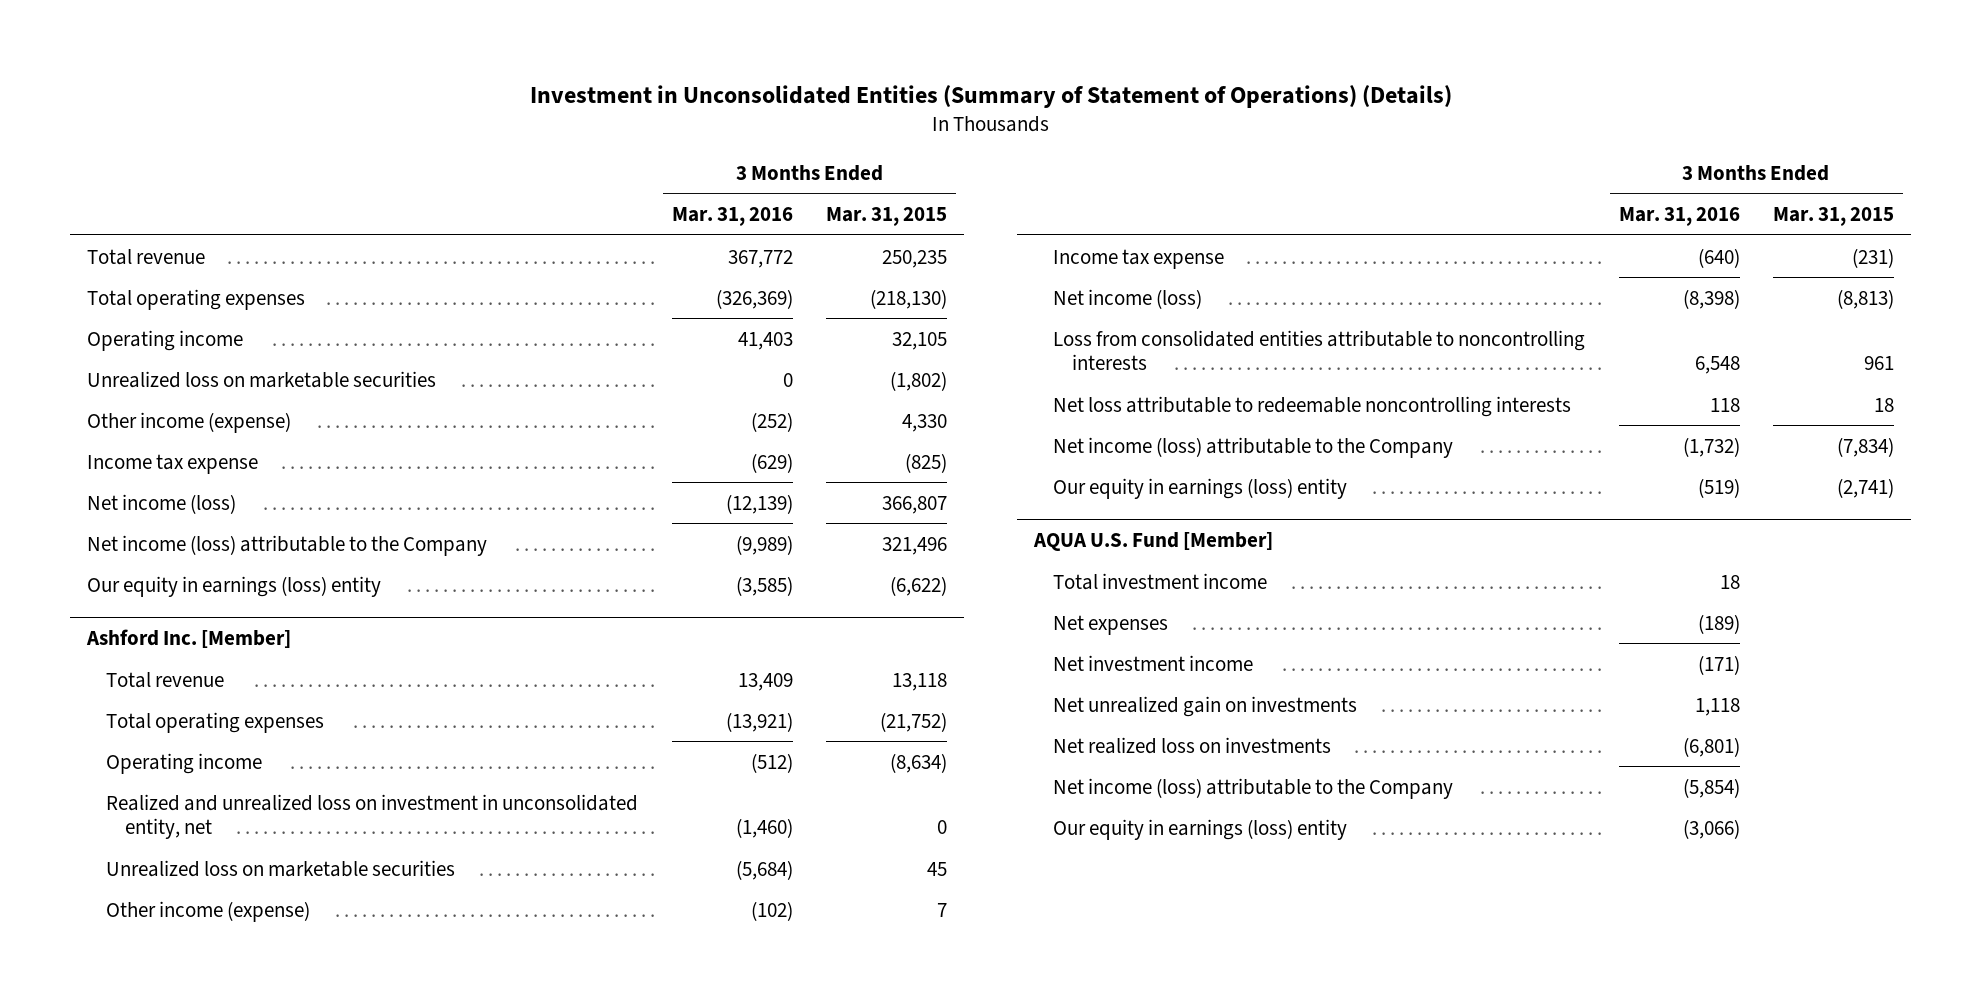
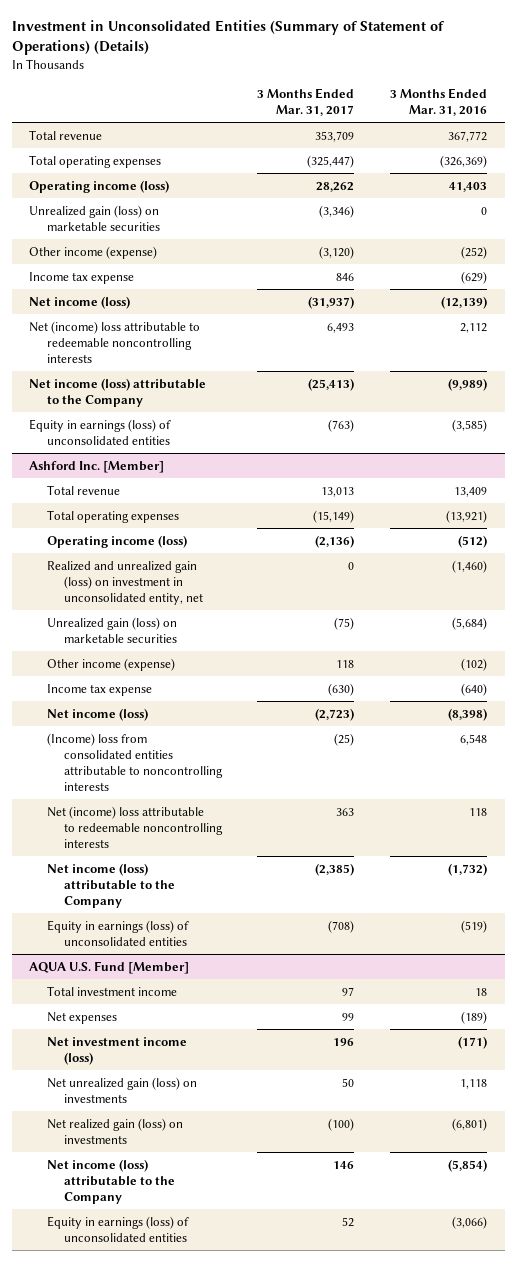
- | 3 Months Ended Mar. 31, 2016 | 3 Months Ended Mar. 31, 2015
+ | 3 Months Ended Mar. 31, 2017 | 3 Months Ended Mar. 31, 2016
- Operating income | 41,403 | 32,105
- Unrealized loss on marketable securities | 0 | (1,802)
+ Operating income (loss) | 28,262 | 41,403
+ Unrealized gain (loss) on marketable securities | (3,346) | 0
+ Net (income) loss attributable to redeemable noncontrolling interests | 6,493 | 2,112
- Our equity in earnings (loss) entity | (3,585) | (6,622)
+ Equity in earnings (loss) of unconsolidated entities | (763) | (3,585)
@ Ashford Inc. [Member]
- Operating income | (512) | (8,634)
- Realized and unrealized loss on investment in unconsolidated entity, net | (1,460) | 0
- Unrealized loss on marketable securities | (5,684) | 45
+ Operating income (loss) | (2,136) | (512)
+ Realized and unrealized gain (loss) on investment in unconsolidated entity, net | 0 | (1,460)
+ Unrealized gain (loss) on marketable securities | (75) | (5,684)
- Loss from consolidated entities attributable to noncontrolling interests | 6,548 | 961
- Net loss attributable to redeemable noncontrolling interests | 118 | 18
+ (Income) loss from consolidated entities attributable to noncontrolling interests | (25) | 6,548
+ Net (income) loss attributable to redeemable noncontrolling interests | 363 | 118
- Our equity in earnings (loss) entity | (519) | (2,741)
+ Equity in earnings (loss) of unconsolidated entities | (708) | (519)
@ AQUA U.S. Fund [Member]
- Net investment income | (171) |
- Net unrealized gain on investments | 1,118 |
- Net realized loss on investments | (6,801) |
+ Net investment income (loss) | 196 | (171)
+ Net unrealized gain (loss) on investments | 50 | 1,118
+ Net realized gain (loss) on investments | (100) | (6,801)
- Our equity in earnings (loss) entity | (3,066) |
+ Equity in earnings (loss) of unconsolidated entities | 52 | (3,066)

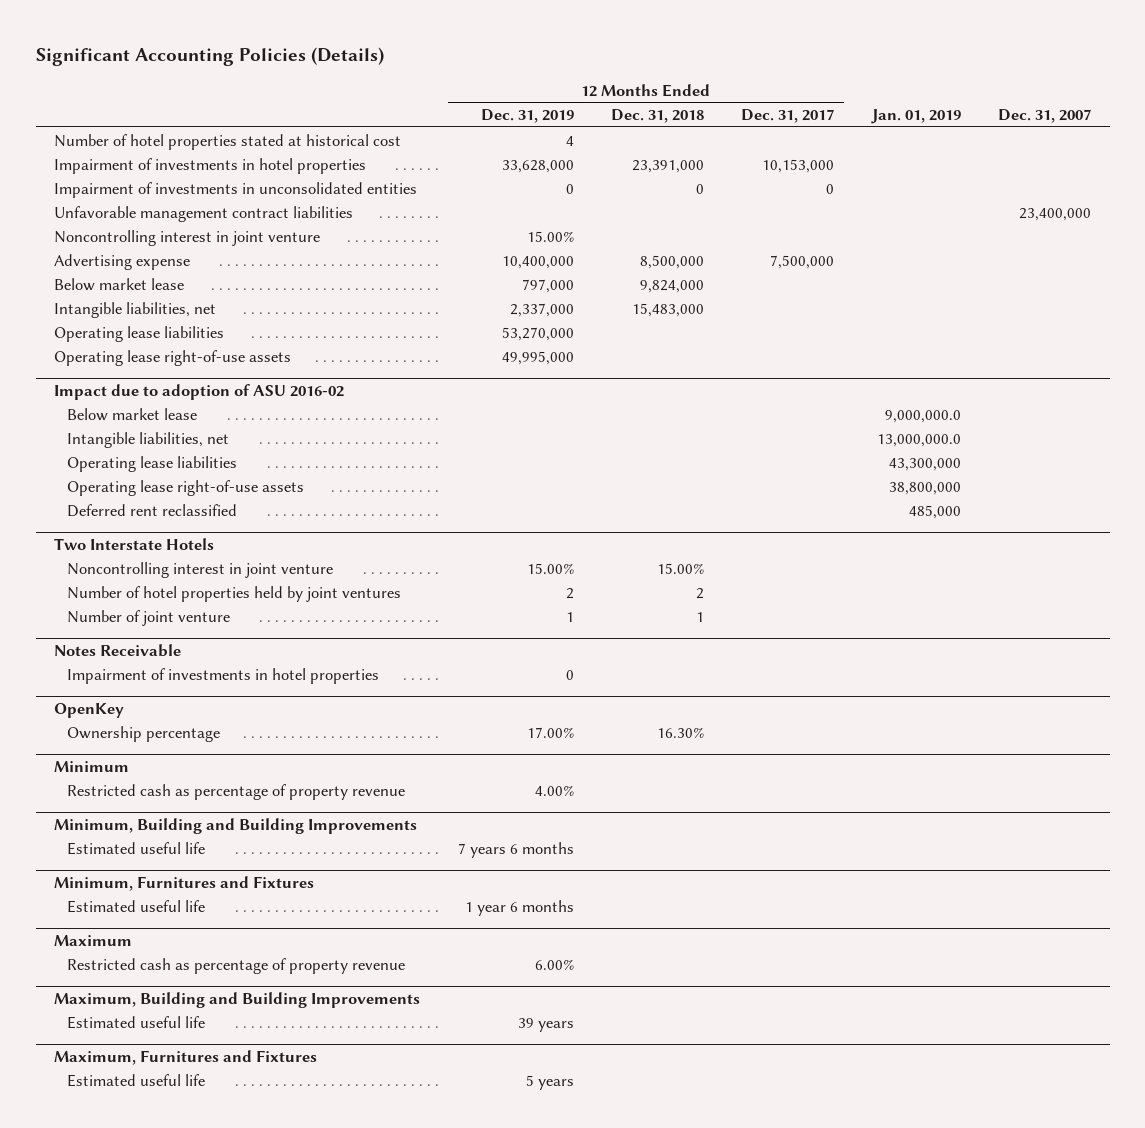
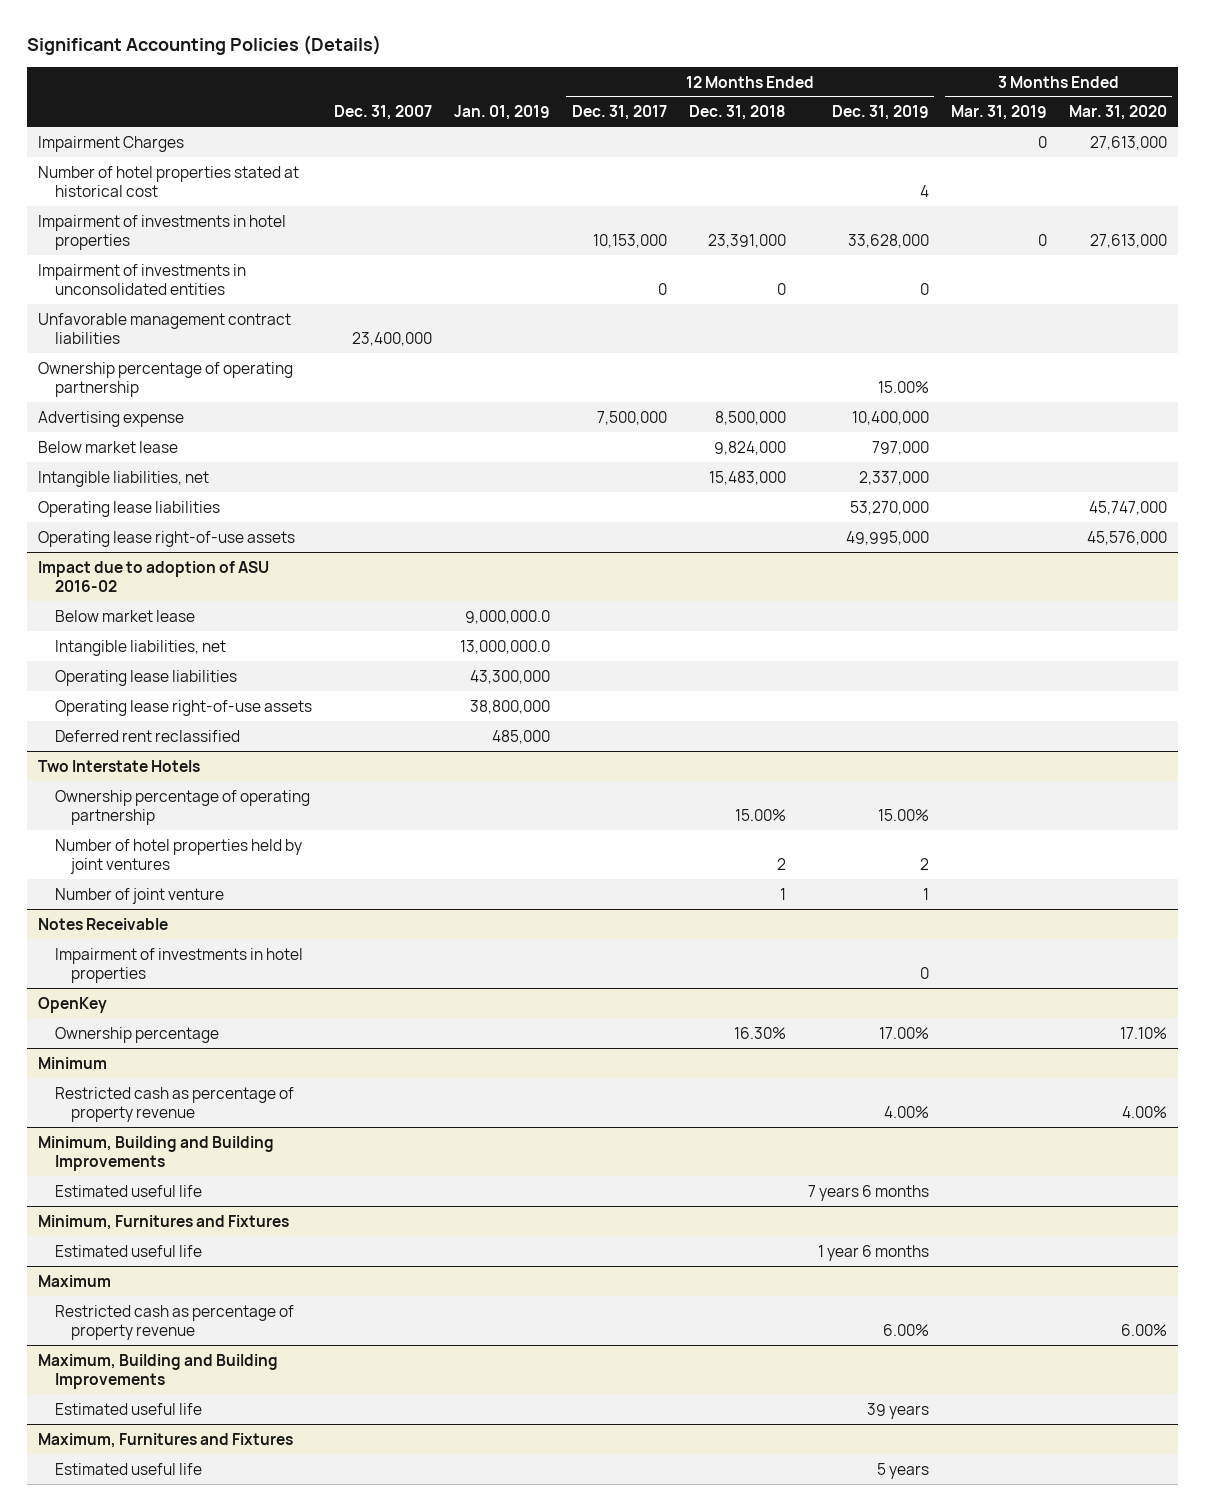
- | 12 Months Ended Dec. 31, 2019 | 12 Months Ended Dec. 31, 2018 | 12 Months Ended Dec. 31, 2017 | Jan. 01, 2019 | Dec. 31, 2007
+ | Dec. 31, 2007 | Jan. 01, 2019 | 12 Months Ended Dec. 31, 2017 | 12 Months Ended Dec. 31, 2018 | 12 Months Ended Dec. 31, 2019 | 3 Months Ended Mar. 31, 2019 | 3 Months Ended Mar. 31, 2020
+ Impairment Charges | | | | | | 0 | 27,613,000
- Noncontrolling interest in joint venture | 15.00% | | | |
+ Ownership percentage of operating partnership | | | | | 15.00% | |
@ Two Interstate Hotels
- Noncontrolling interest in joint venture | 15.00% | 15.00% | | |
+ Ownership percentage of operating partnership | | | | 15.00% | 15.00% | |

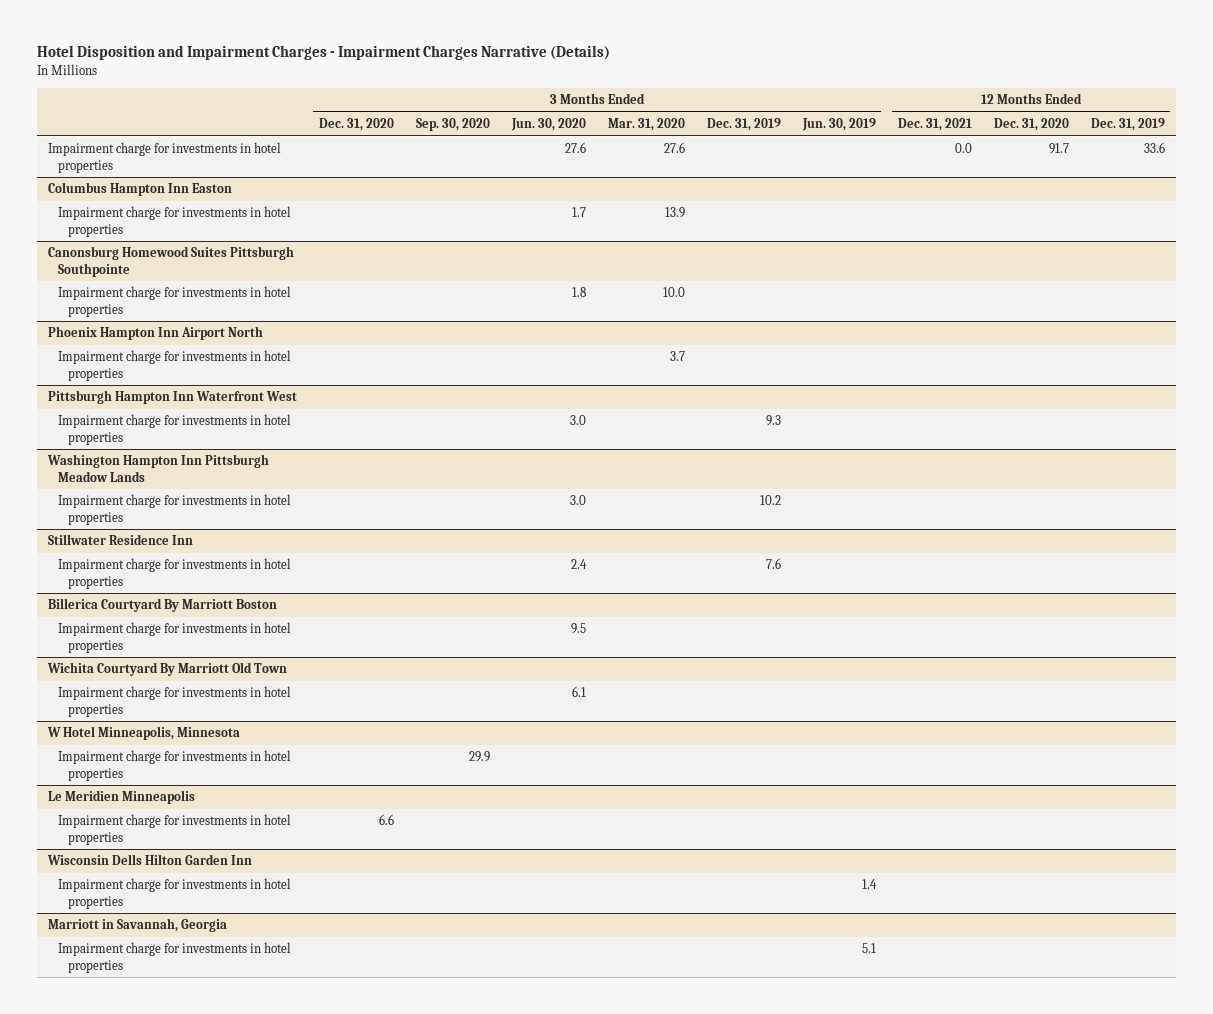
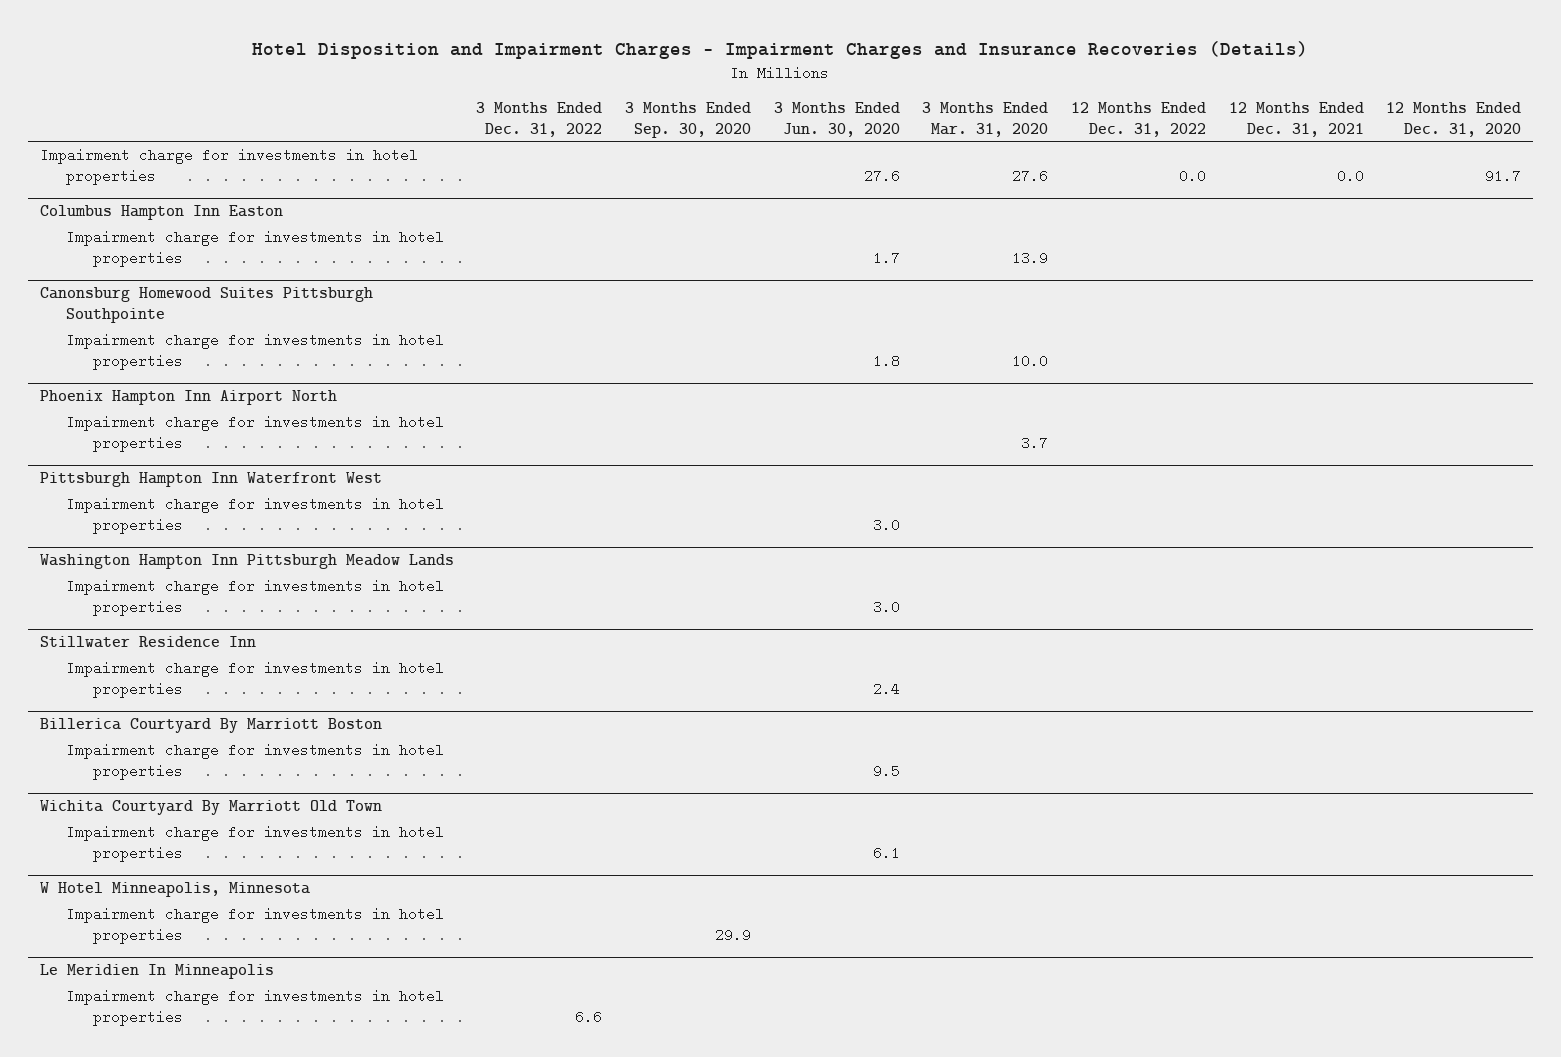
- Hotel Disposition and Impairment Charges - Impairment Charges Narrative (Details)
+ Hotel Disposition and Impairment Charges - Impairment Charges and Insurance Recoveries (Details)
- | 3 Months Ended Dec. 31, 2020 | 3 Months Ended Sep. 30, 2020 | 3 Months Ended Jun. 30, 2020 | 3 Months Ended Mar. 31, 2020 | 3 Months Ended Dec. 31, 2019 | 3 Months Ended Jun. 30, 2019 | 12 Months Ended Dec. 31, 2021 | 12 Months Ended Dec. 31, 2020 | 12 Months Ended Dec. 31, 2019
+ | 3 Months Ended Dec. 31, 2022 | 3 Months Ended Sep. 30, 2020 | 3 Months Ended Jun. 30, 2020 | 3 Months Ended Mar. 31, 2020 | 12 Months Ended Dec. 31, 2022 | 12 Months Ended Dec. 31, 2021 | 12 Months Ended Dec. 31, 2020
- Le Meridien Minneapolis
- Impairment charge for investments in hotel properties | 6.6 | | | | | | | |
- Wisconsin Dells Hilton Garden Inn
- Impairment charge for investments in hotel properties | | | | | | 1.4 | | |
- Marriott in Savannah, Georgia
+ Le Meridien In Minneapolis

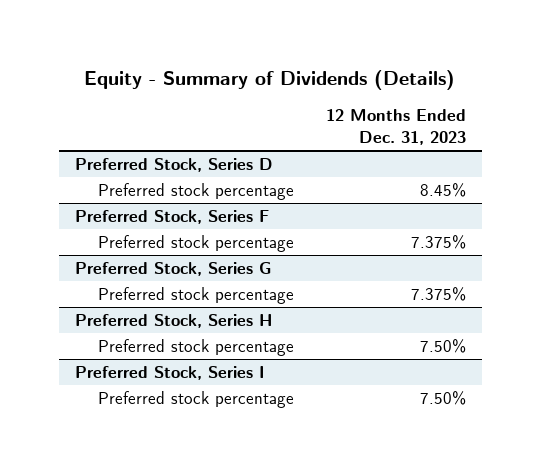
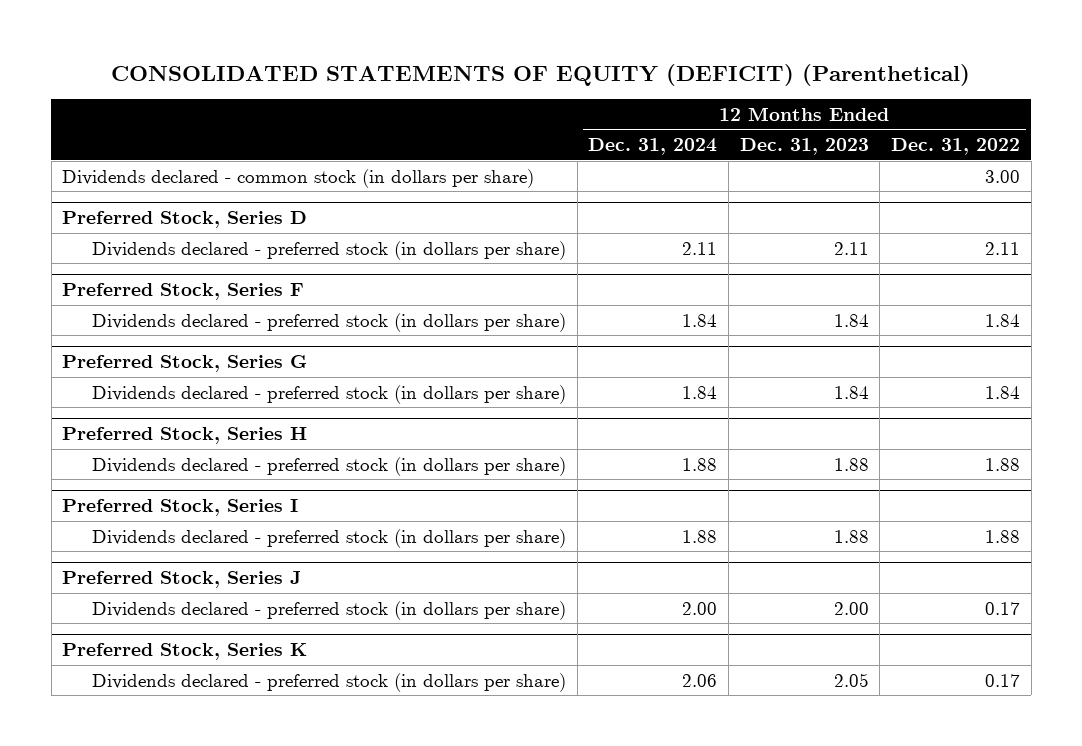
- Equity - Summary of Dividends (Details)
+ CONSOLIDATED STATEMENTS OF EQUITY (DEFICIT) (Parenthetical)
- | 12 Months Ended Dec. 31, 2023
+ | 12 Months Ended Dec. 31, 2024 | 12 Months Ended Dec. 31, 2023 | 12 Months Ended Dec. 31, 2022
+ Dividends declared - common stock (in dollars per share) | | | 3.00
@ Preferred Stock, Series D
- Preferred stock percentage | 8.45%
+ Dividends declared - preferred stock (in dollars per share) | 2.11 | 2.11 | 2.11
@ Preferred Stock, Series F
- Preferred stock percentage | 7.375%
+ Dividends declared - preferred stock (in dollars per share) | 1.84 | 1.84 | 1.84
@ Preferred Stock, Series G
- Preferred stock percentage | 7.375%
+ Dividends declared - preferred stock (in dollars per share) | 1.84 | 1.84 | 1.84
@ Preferred Stock, Series H
- Preferred stock percentage | 7.50%
+ Dividends declared - preferred stock (in dollars per share) | 1.88 | 1.88 | 1.88
@ Preferred Stock, Series I
- Preferred stock percentage | 7.50%
+ Dividends declared - preferred stock (in dollars per share) | 1.88 | 1.88 | 1.88
+ Preferred Stock, Series J
+ Dividends declared - preferred stock (in dollars per share) | 2.00 | 2.00 | 0.17
+ Preferred Stock, Series K
+ Dividends declared - preferred stock (in dollars per share) | 2.06 | 2.05 | 0.17

